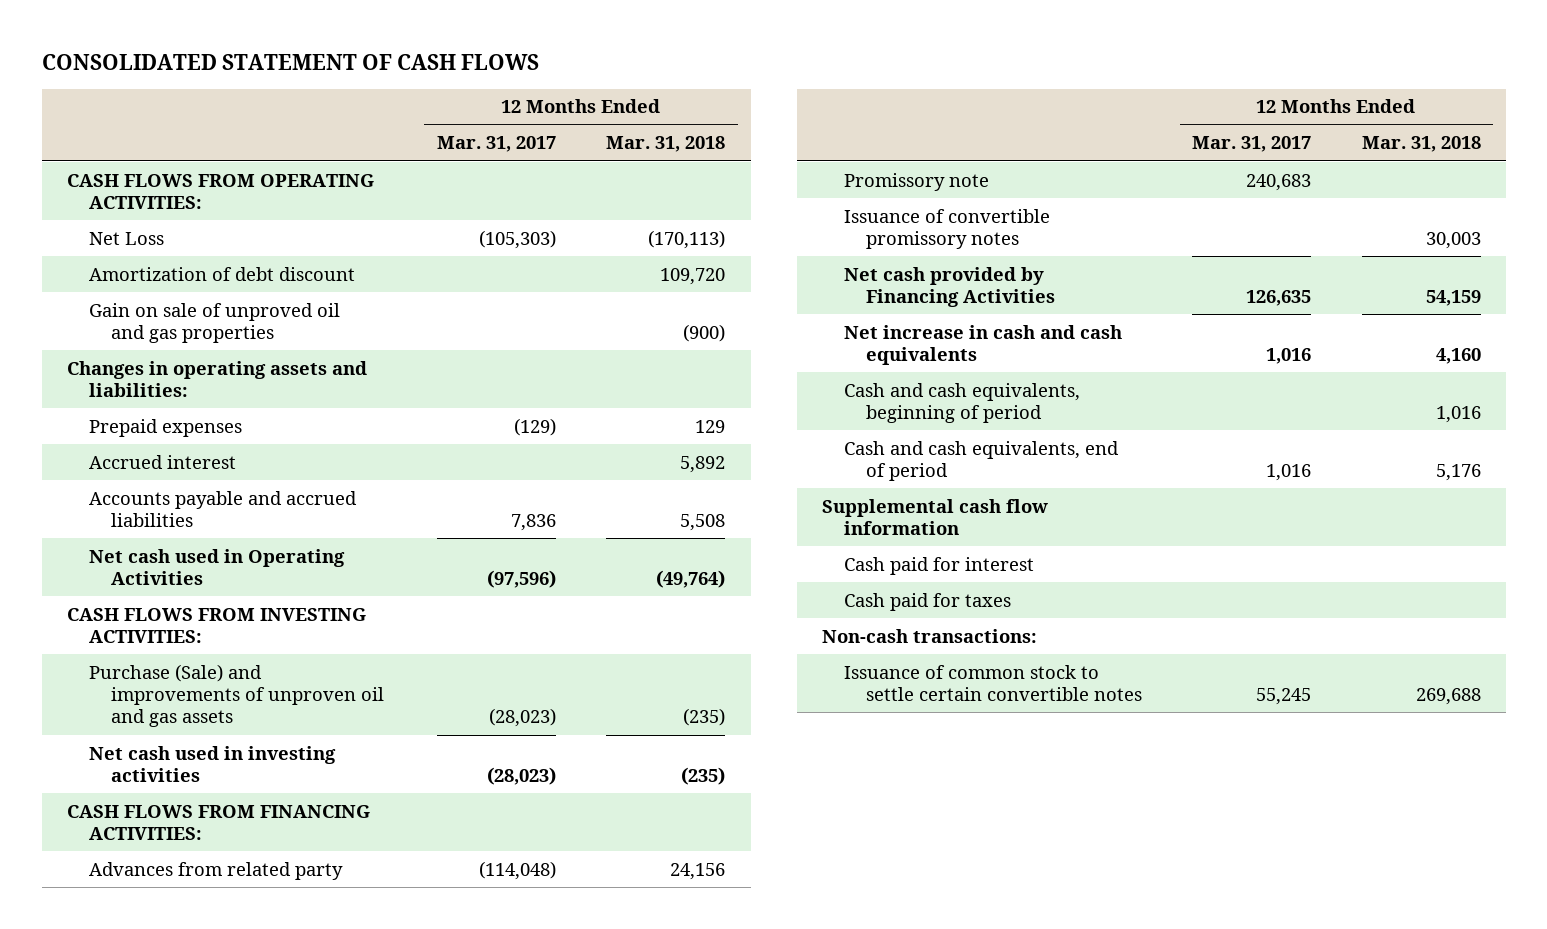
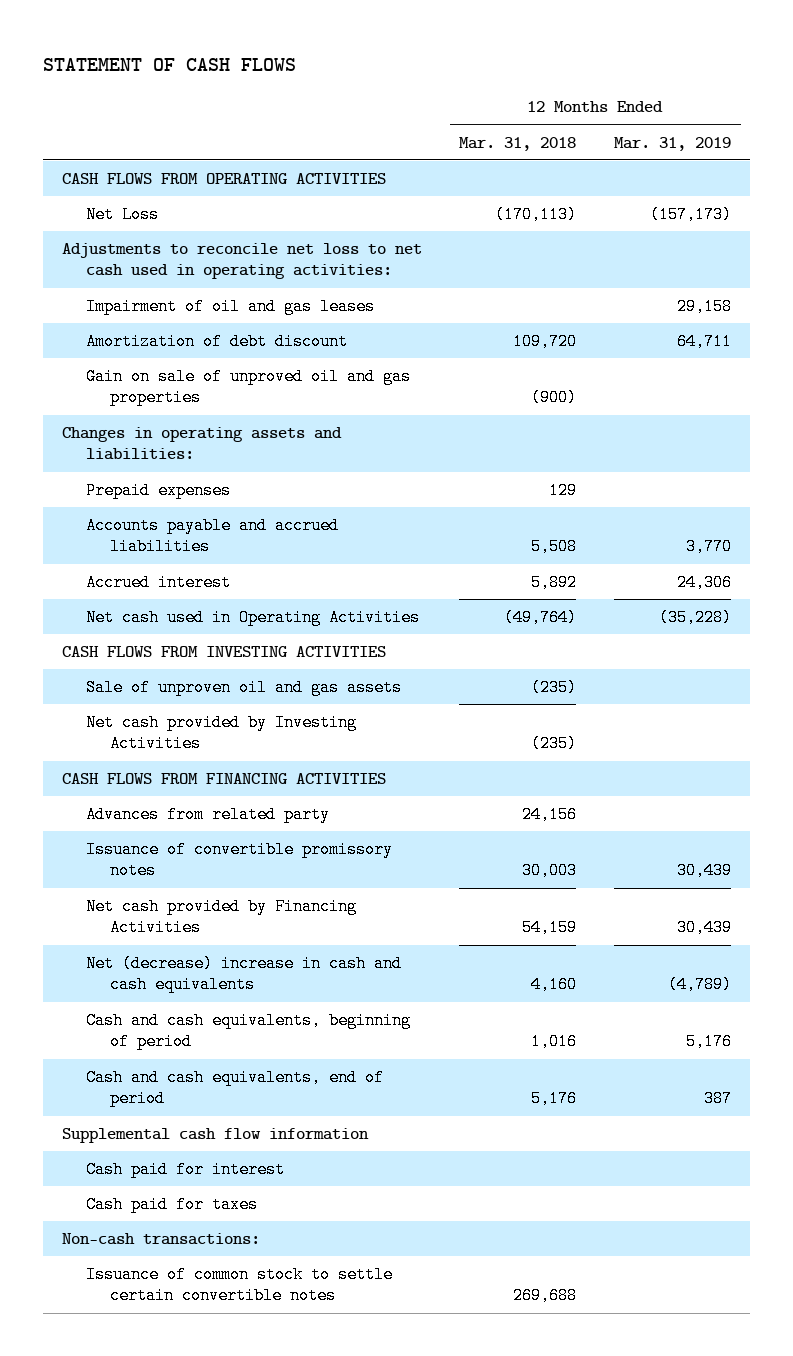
- CONSOLIDATED STATEMENT OF CASH FLOWS
+ STATEMENT OF CASH FLOWS
- | 12 Months Ended Mar. 31, 2017 | 12 Months Ended Mar. 31, 2018
+ | 12 Months Ended Mar. 31, 2018 | 12 Months Ended Mar. 31, 2019
- CASH FLOWS FROM OPERATING ACTIVITIES:
+ CASH FLOWS FROM OPERATING ACTIVITIES
+ Adjustments to reconcile net loss to net cash used in operating activities:
+ Impairment of oil and gas leases | | 29,158
moved down: Accrued interest | 5,892 | 24,306
- CASH FLOWS FROM INVESTING ACTIVITIES:
- Purchase (Sale) and improvements of unproven oil and gas assets | (28,023) | (235)
- Net cash used in investing activities | (28,023) | (235)
- CASH FLOWS FROM FINANCING ACTIVITIES:
+ CASH FLOWS FROM INVESTING ACTIVITIES
+ Sale of unproven oil and gas assets | (235) |
+ Net cash provided by Investing Activities | (235) |
+ CASH FLOWS FROM FINANCING ACTIVITIES
- Promissory note | 240,683 |
- Net increase in cash and cash equivalents | 1,016 | 4,160
+ Net (decrease) increase in cash and cash equivalents | 4,160 | (4,789)

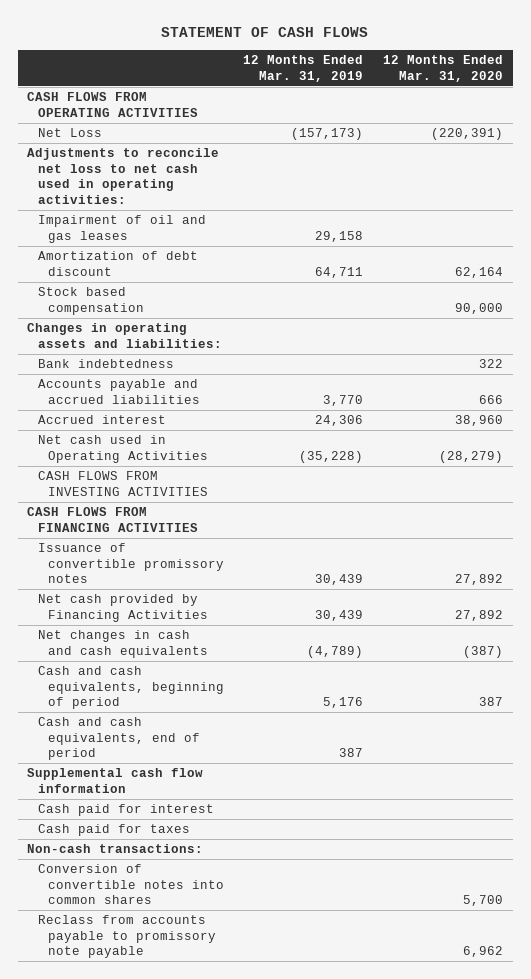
- | 12 Months Ended Mar. 31, 2018 | 12 Months Ended Mar. 31, 2019
+ | 12 Months Ended Mar. 31, 2019 | 12 Months Ended Mar. 31, 2020
- Gain on sale of unproved oil and gas properties | (900) |
+ Stock based compensation | | 90,000
- Prepaid expenses | 129 |
+ Bank indebtedness | | 322
- Sale of unproven oil and gas assets | (235) |
- Net cash provided by Investing Activities | (235) |
- Advances from related party | 24,156 |
- Net (decrease) increase in cash and cash equivalents | 4,160 | (4,789)
+ Net changes in cash and cash equivalents | (4,789) | (387)
- Issuance of common stock to settle certain convertible notes | 269,688 |
+ Conversion of convertible notes into common shares | | 5,700
+ Reclass from accounts payable to promissory note payable | | 6,962

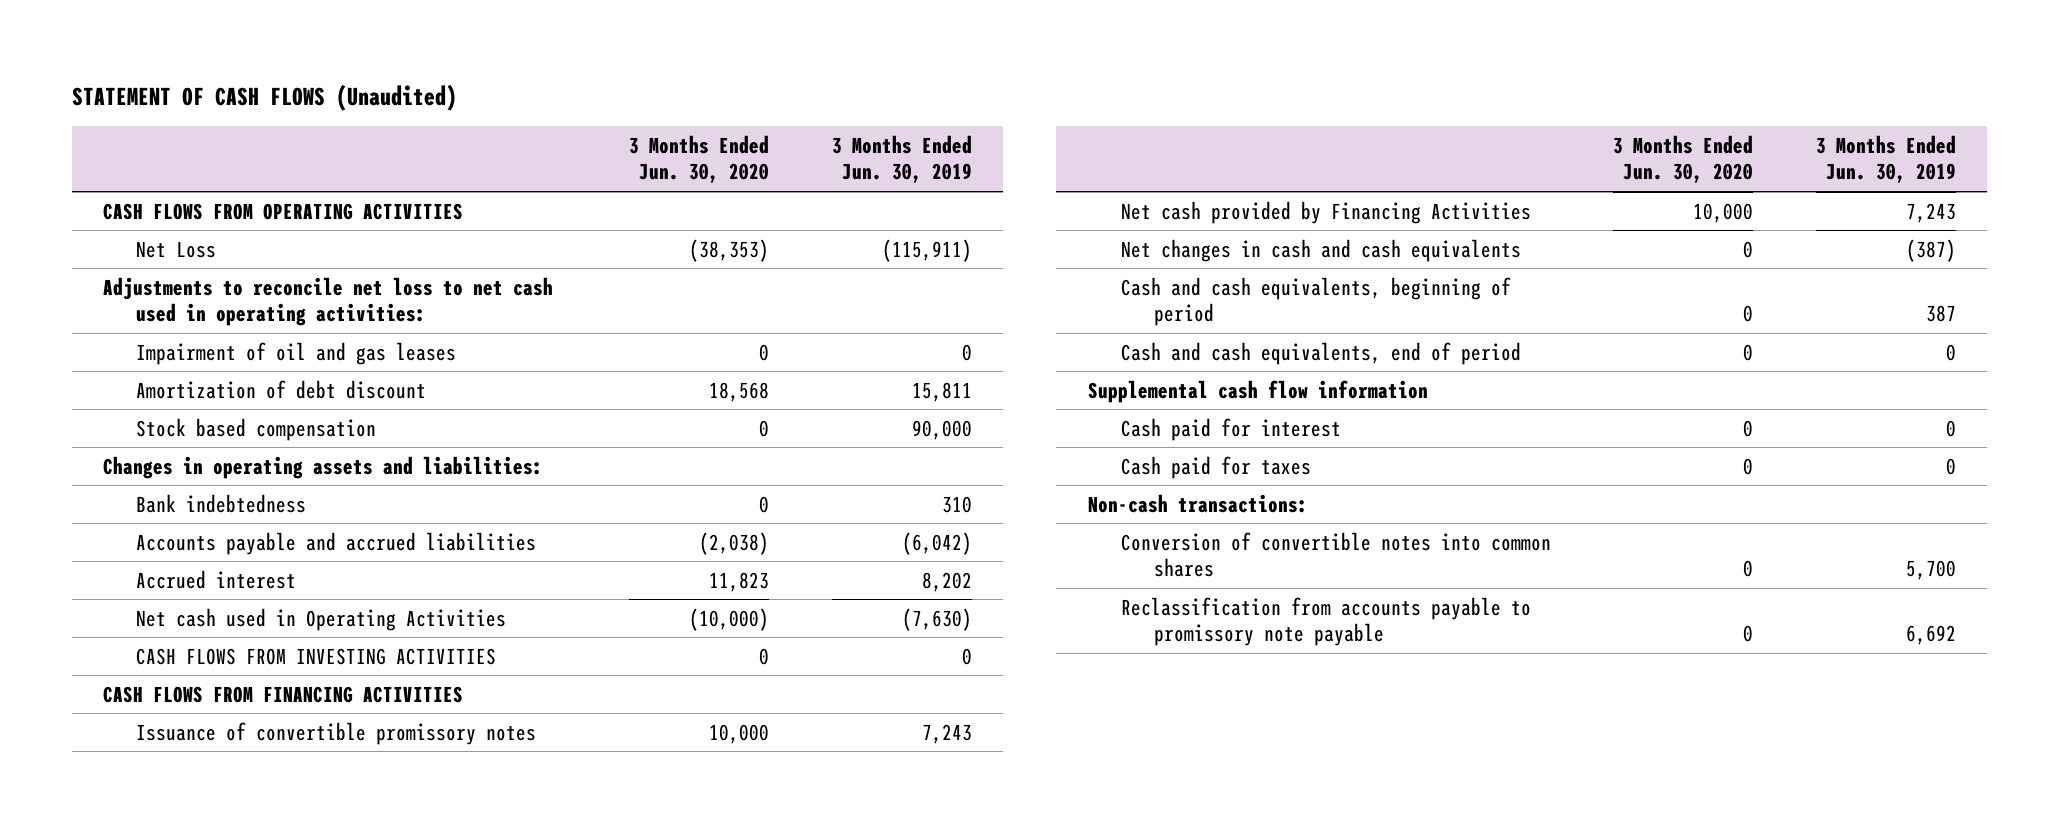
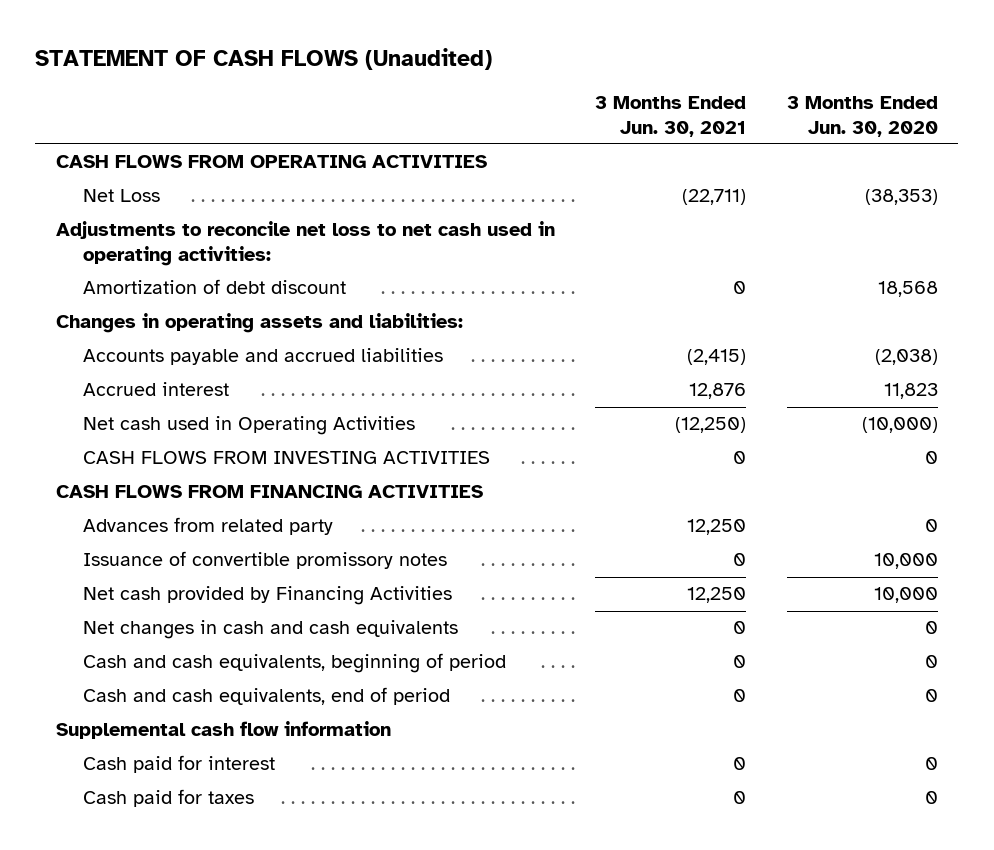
- | 3 Months Ended Jun. 30, 2020 | 3 Months Ended Jun. 30, 2019
+ | 3 Months Ended Jun. 30, 2021 | 3 Months Ended Jun. 30, 2020
- Impairment of oil and gas leases | 0 | 0
- Stock based compensation | 0 | 90,000
- Bank indebtedness | 0 | 310
+ Advances from related party | 12,250 | 0
- Non-cash transactions:
- Conversion of convertible notes into common shares | 0 | 5,700
- Reclassification from accounts payable to promissory note payable | 0 | 6,692

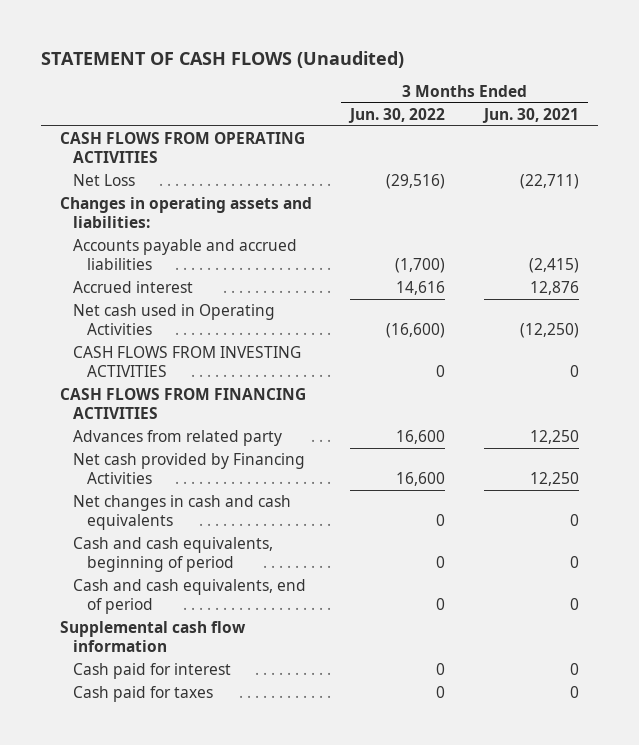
- | 3 Months Ended Jun. 30, 2021 | 3 Months Ended Jun. 30, 2020
+ | 3 Months Ended Jun. 30, 2022 | 3 Months Ended Jun. 30, 2021
- Adjustments to reconcile net loss to net cash used in operating activities:
- Amortization of debt discount | 0 | 18,568
- Issuance of convertible promissory notes | 0 | 10,000

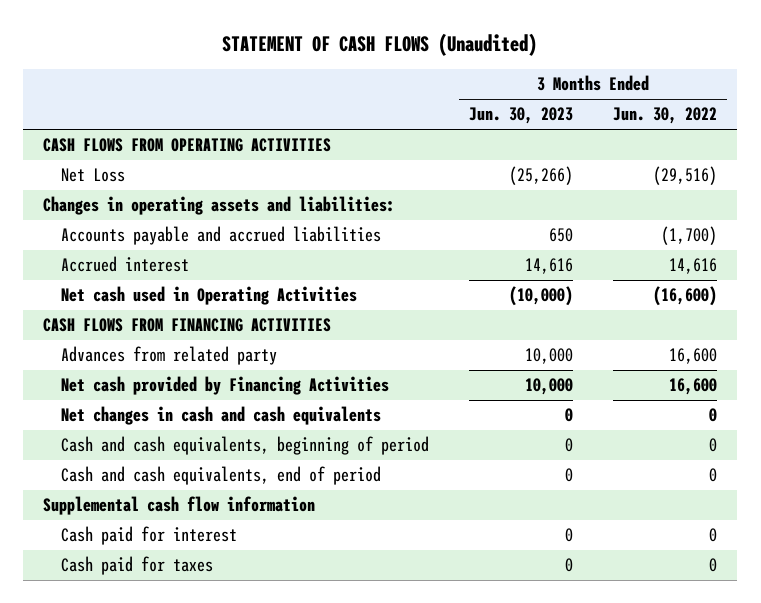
- | 3 Months Ended Jun. 30, 2022 | 3 Months Ended Jun. 30, 2021
+ | 3 Months Ended Jun. 30, 2023 | 3 Months Ended Jun. 30, 2022
- CASH FLOWS FROM INVESTING ACTIVITIES | 0 | 0

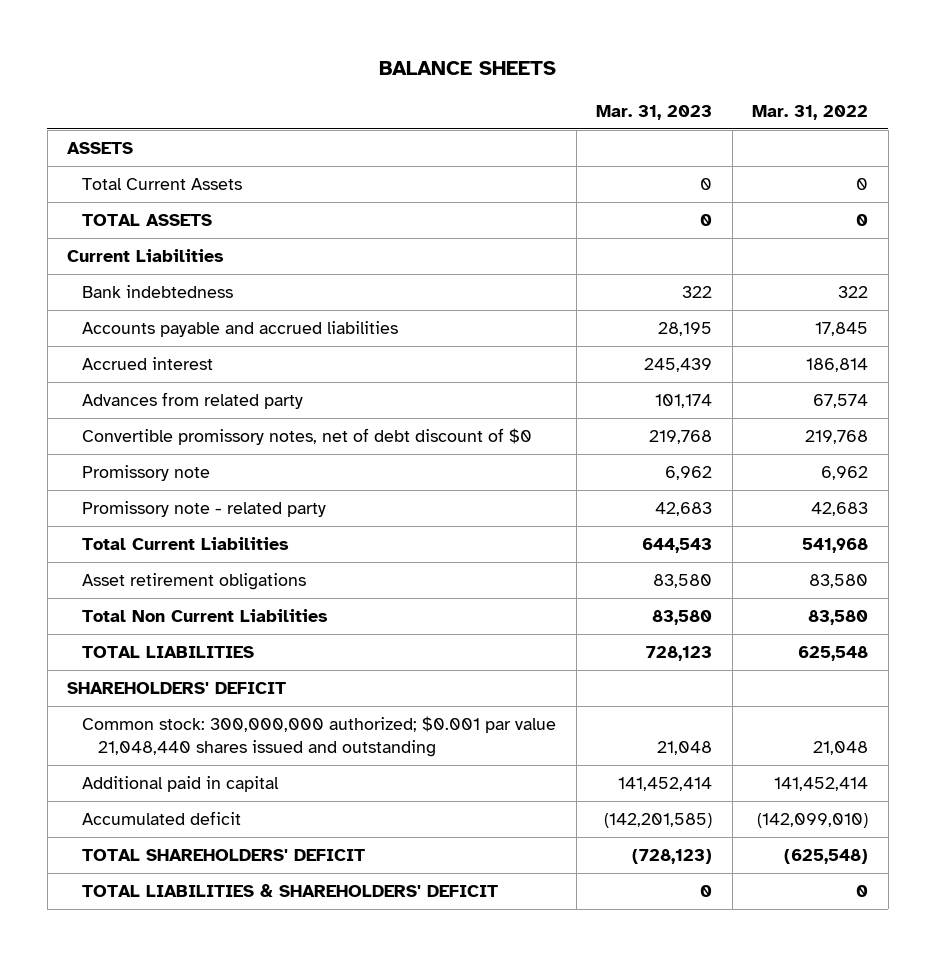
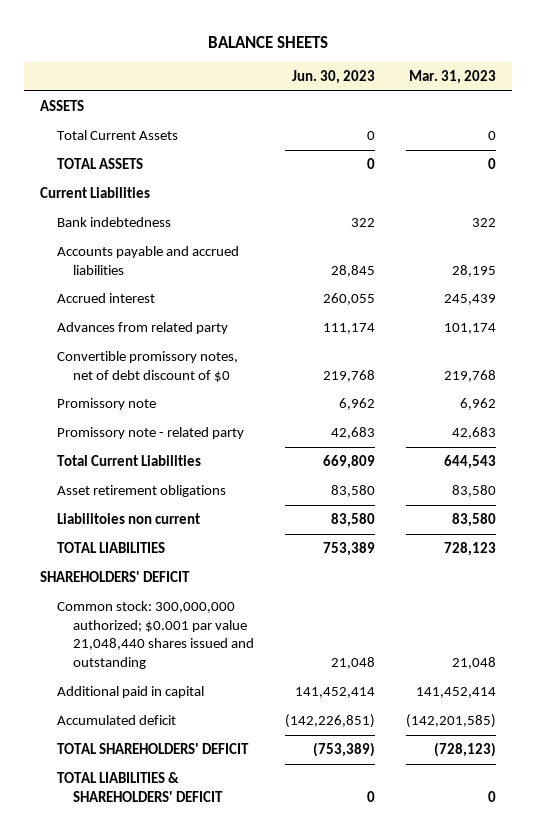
- | Mar. 31, 2023 | Mar. 31, 2022
+ | Jun. 30, 2023 | Mar. 31, 2023
- Total Non Current Liabilities | 83,580 | 83,580
+ Liabilitoies non current | 83,580 | 83,580

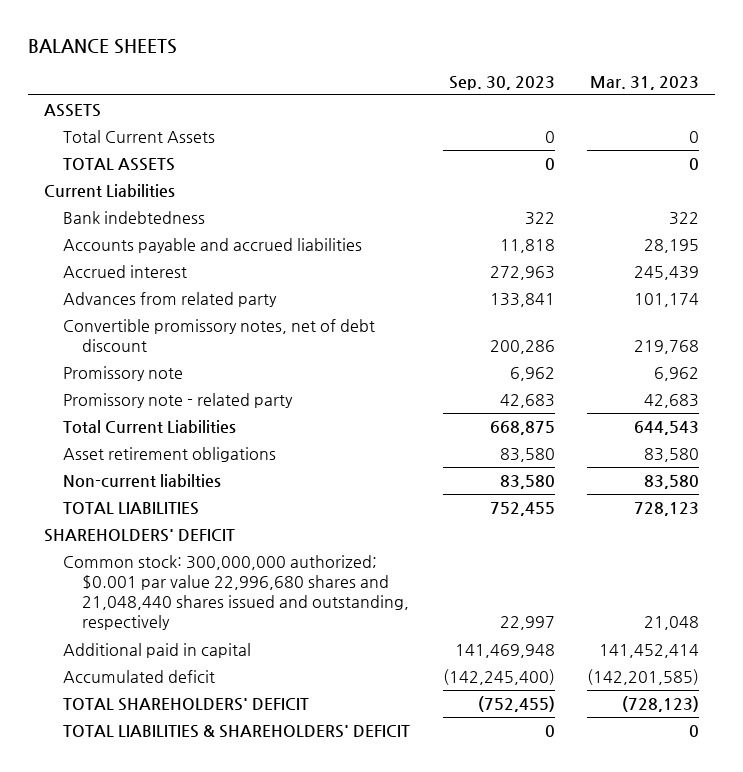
- | Jun. 30, 2023 | Mar. 31, 2023
+ | Sep. 30, 2023 | Mar. 31, 2023
- Convertible promissory notes, net of debt discount of $0 | 219,768 | 219,768
+ Convertible promissory notes, net of debt discount | 200,286 | 219,768
- Liabilitoies non current | 83,580 | 83,580
+ Non-current liabilties | 83,580 | 83,580
- Common stock: 300,000,000 authorized; $0.001 par value 21,048,440 shares issued and outstanding | 21,048 | 21,048
+ Common stock: 300,000,000 authorized; $0.001 par value 22,996,680 shares and 21,048,440 shares issued and outstanding, respectively | 22,997 | 21,048

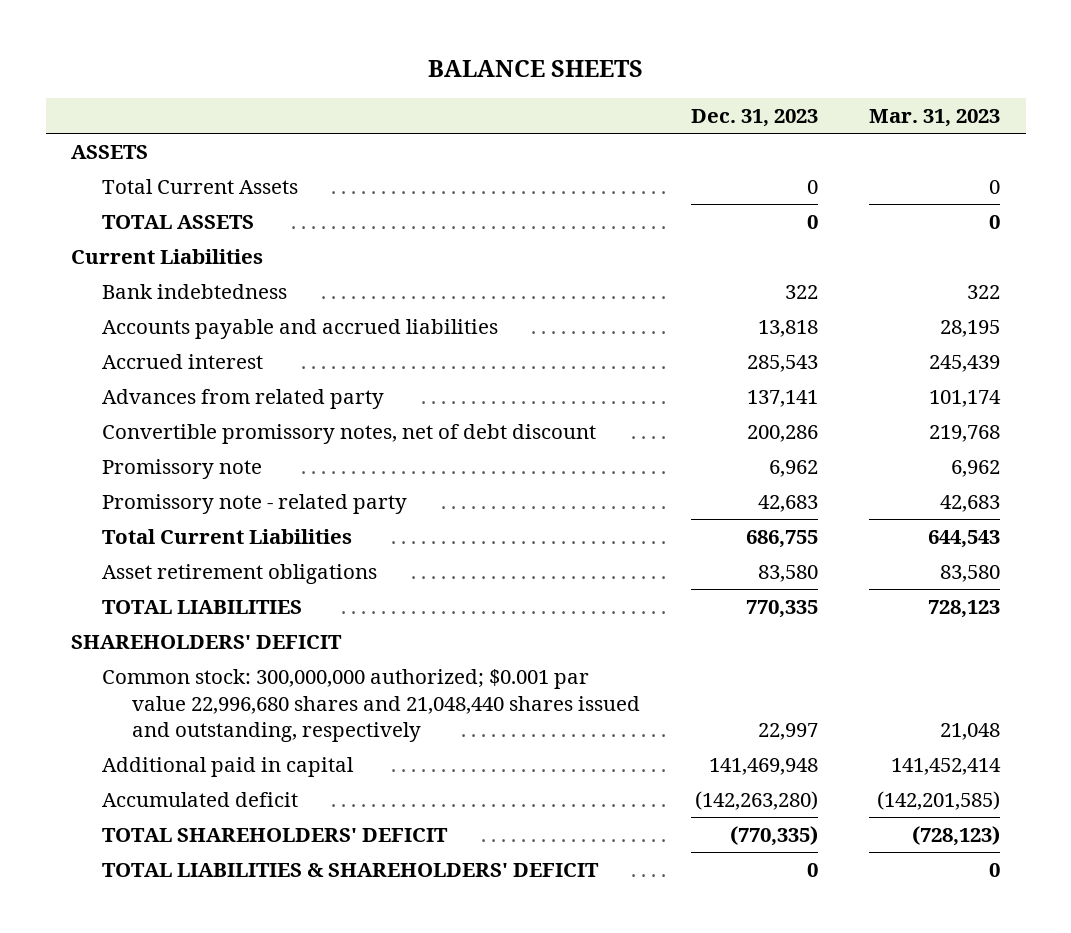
- | Sep. 30, 2023 | Mar. 31, 2023
+ | Dec. 31, 2023 | Mar. 31, 2023
- Non-current liabilties | 83,580 | 83,580

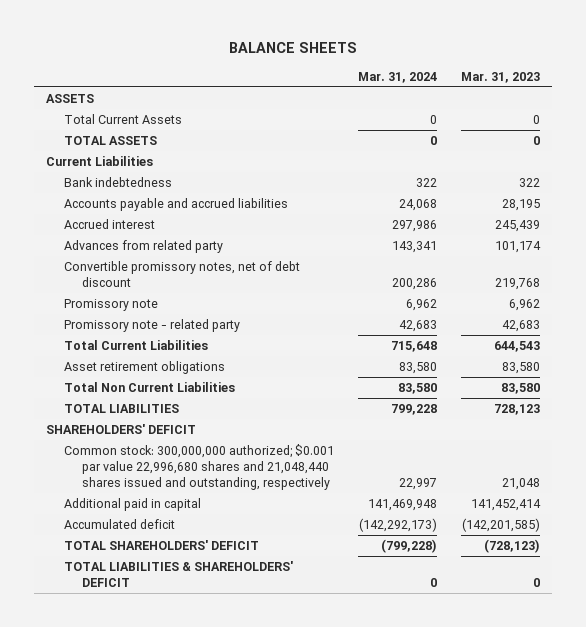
- | Dec. 31, 2023 | Mar. 31, 2023
+ | Mar. 31, 2024 | Mar. 31, 2023
+ Total Non Current Liabilities | 83,580 | 83,580

